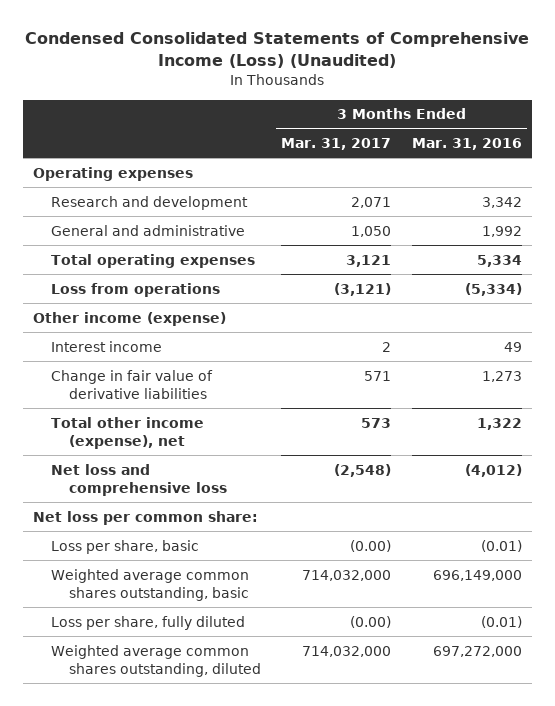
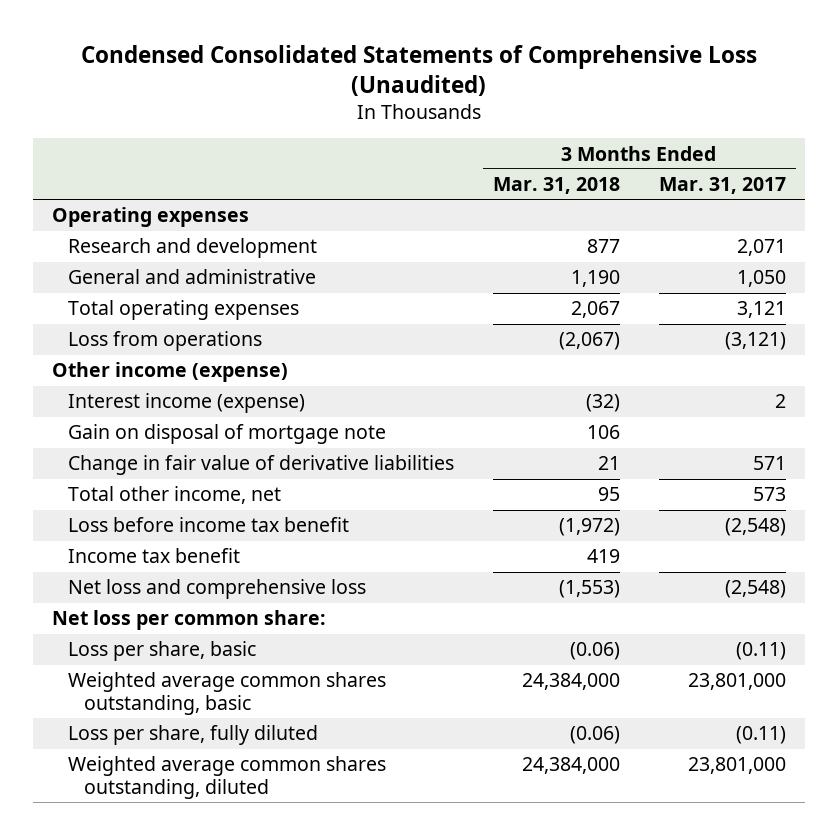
- Condensed Consolidated Statements of Comprehensive Income (Loss) (Unaudited)
+ Condensed Consolidated Statements of Comprehensive Loss (Unaudited)
- | 3 Months Ended Mar. 31, 2017 | 3 Months Ended Mar. 31, 2016
+ | 3 Months Ended Mar. 31, 2018 | 3 Months Ended Mar. 31, 2017
- Interest income | 2 | 49
+ Interest income (expense) | (32) | 2
+ Gain on disposal of mortgage note | 106 |
- Total other income (expense), net | 573 | 1,322
+ Total other income, net | 95 | 573
+ Loss before income tax benefit | (1,972) | (2,548)
+ Income tax benefit | 419 |
- Loss per share, basic | (0.00) | (0.01)
- Weighted average common shares outstanding, basic | 714,032,000 | 696,149,000
- Loss per share, fully diluted | (0.00) | (0.01)
- Weighted average common shares outstanding, diluted | 714,032,000 | 697,272,000
+ Loss per share, basic | (0.06) | (0.11)
+ Weighted average common shares outstanding, basic | 24,384,000 | 23,801,000
+ Loss per share, fully diluted | (0.06) | (0.11)
+ Weighted average common shares outstanding, diluted | 24,384,000 | 23,801,000

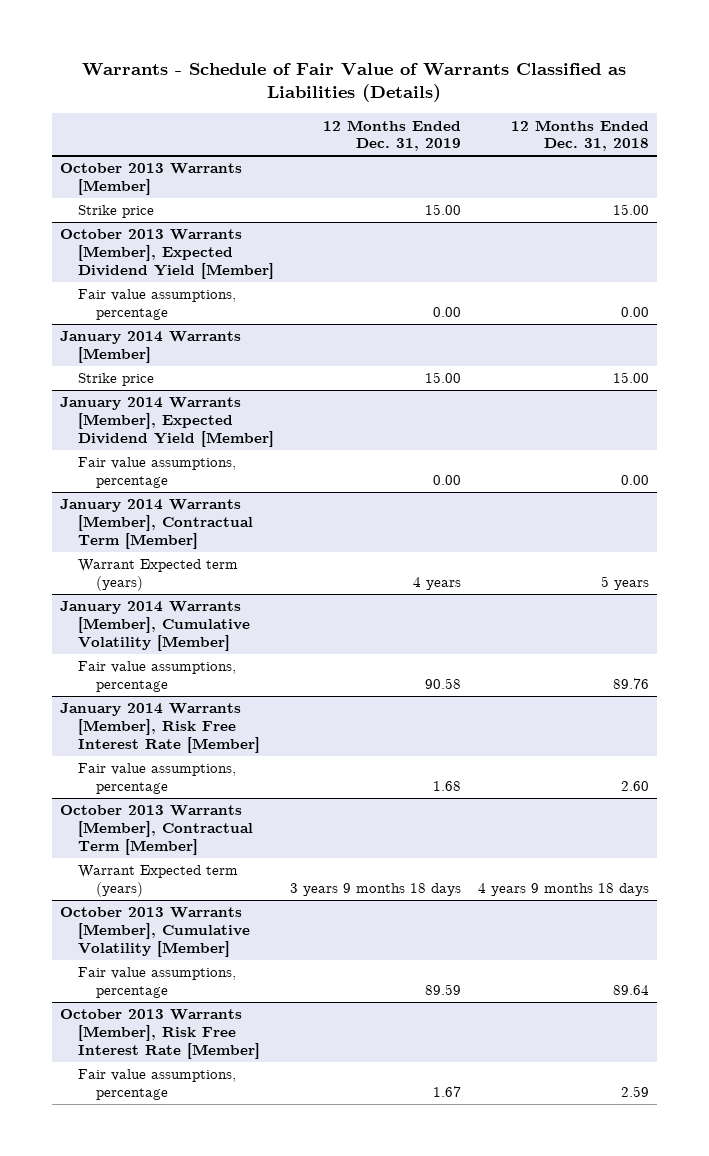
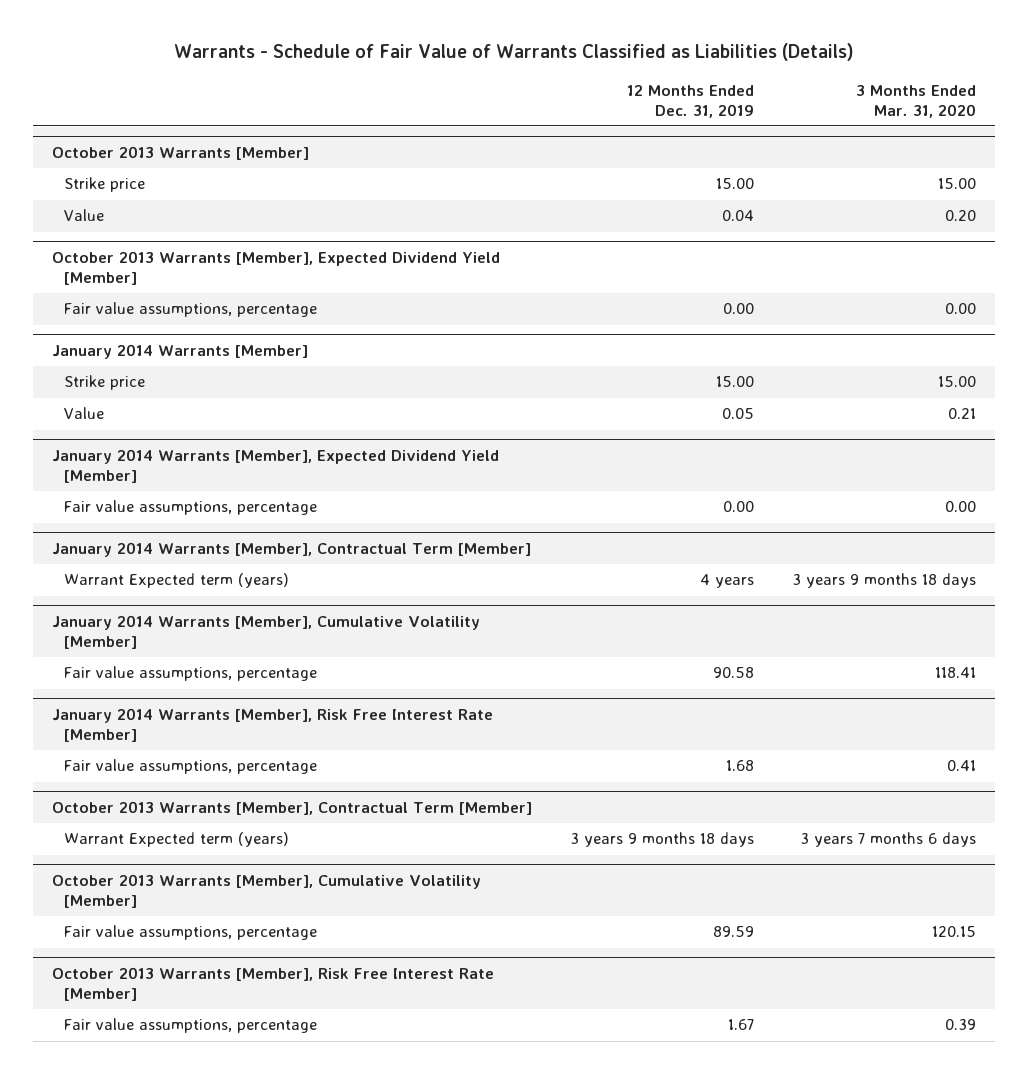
- | 12 Months Ended Dec. 31, 2019 | 12 Months Ended Dec. 31, 2018
+ | 12 Months Ended Dec. 31, 2019 | 3 Months Ended Mar. 31, 2020
@ October 2013 Warrants [Member]
+ Value | 0.04 | 0.20
@ January 2014 Warrants [Member]
+ Value | 0.05 | 0.21

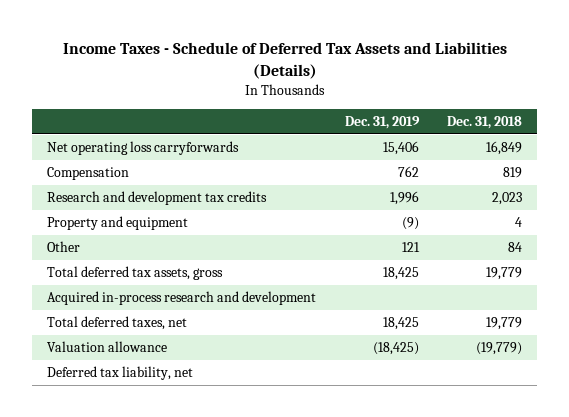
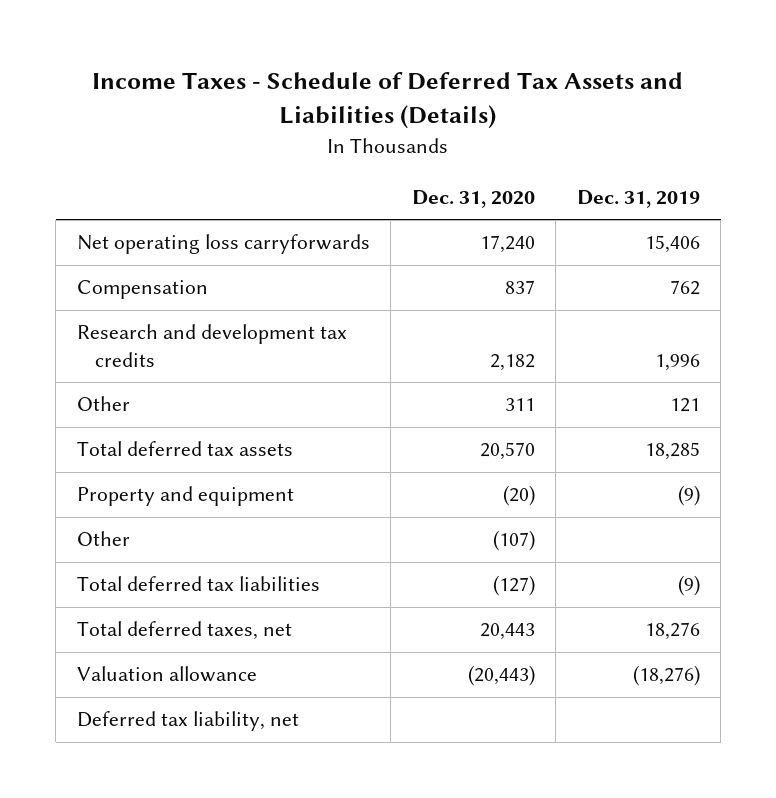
- | Dec. 31, 2019 | Dec. 31, 2018
+ | Dec. 31, 2020 | Dec. 31, 2019
- Total deferred tax assets, gross | 18,425 | 19,779
- Acquired in-process research and development
- Total deferred taxes, net | 18,425 | 19,779
- Valuation allowance | (18,425) | (19,779)
+ Total deferred tax assets | 20,570 | 18,285
moved down: Property and equipment | (20) | (9)
+ Other | (107) |
+ Total deferred tax liabilities | (127) | (9)
+ Total deferred taxes, net | 20,443 | 18,276
+ Valuation allowance | (20,443) | (18,276)

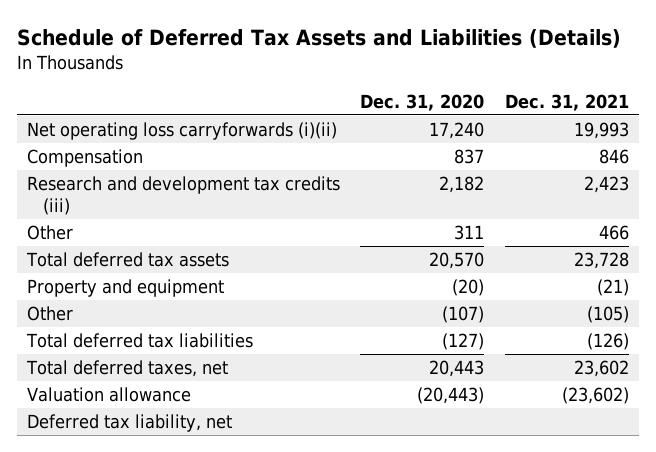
- Income Taxes - Schedule of Deferred Tax Assets and Liabilities (Details)
+ Schedule of Deferred Tax Assets and Liabilities (Details)
- | Dec. 31, 2020 | Dec. 31, 2019
+ | Dec. 31, 2020 | Dec. 31, 2021
- Net operating loss carryforwards | 17,240 | 15,406
+ Net operating loss carryforwards (i)(ii) | 17,240 | 19,993
- Research and development tax credits | 2,182 | 1,996
+ Research and development tax credits (iii) | 2,182 | 2,423

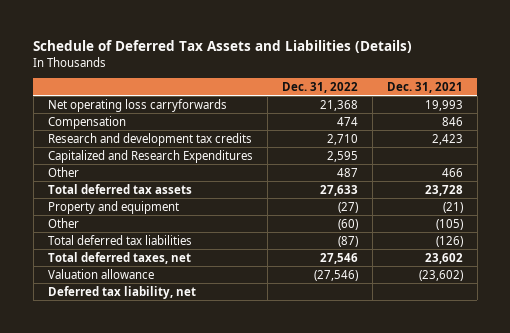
- | Dec. 31, 2020 | Dec. 31, 2021
+ | Dec. 31, 2022 | Dec. 31, 2021
- Net operating loss carryforwards (i)(ii) | 17,240 | 19,993
+ Net operating loss carryforwards | 21,368 | 19,993
- Research and development tax credits (iii) | 2,182 | 2,423
+ Research and development tax credits | 2,710 | 2,423
+ Capitalized and Research Expenditures | 2,595 |

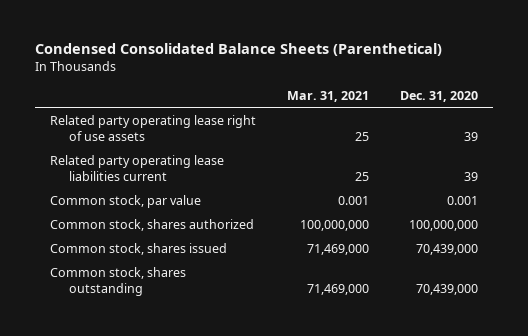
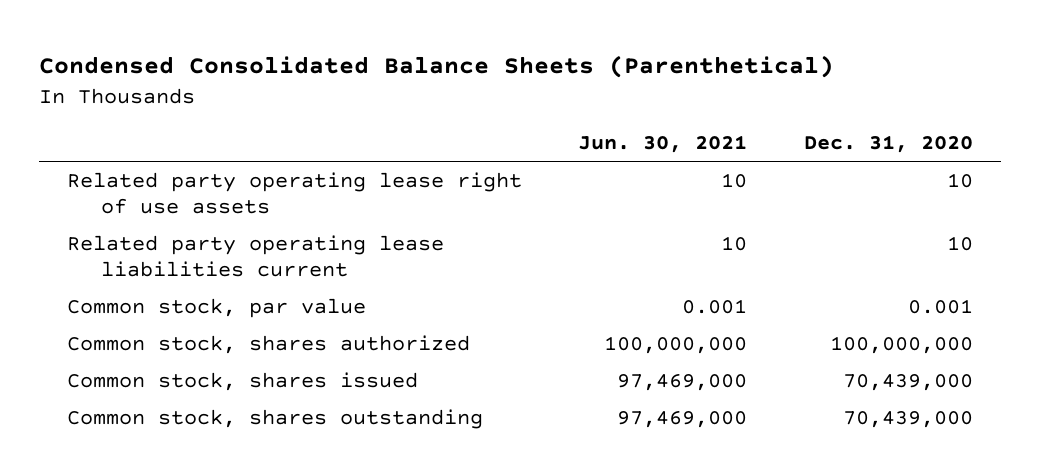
- | Mar. 31, 2021 | Dec. 31, 2020
+ | Jun. 30, 2021 | Dec. 31, 2020
- Related party operating lease right of use assets | 25 | 39
- Related party operating lease liabilities current | 25 | 39
+ Related party operating lease right of use assets | 10 | 10
+ Related party operating lease liabilities current | 10 | 10

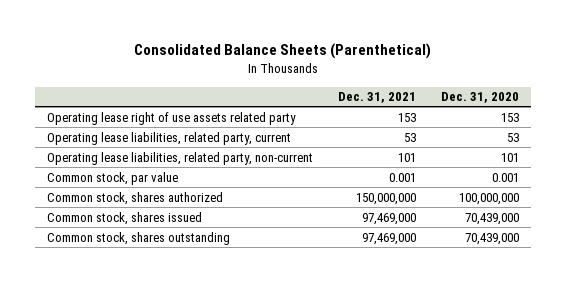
- Condensed Consolidated Balance Sheets (Parenthetical)
+ Consolidated Balance Sheets (Parenthetical)
- | Jun. 30, 2021 | Dec. 31, 2020
+ | Dec. 31, 2021 | Dec. 31, 2020
- Related party operating lease right of use assets | 10 | 10
- Related party operating lease liabilities current | 10 | 10
+ Operating lease right of use assets related party | 153 | 153
+ Operating lease liabilities, related party, current | 53 | 53
+ Operating lease liabilities, related party, non-current | 101 | 101

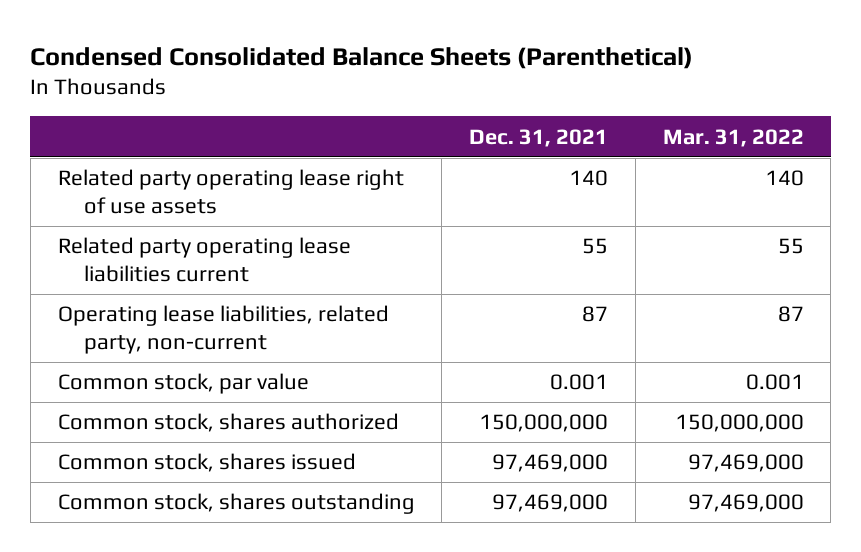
- Consolidated Balance Sheets (Parenthetical)
+ Condensed Consolidated Balance Sheets (Parenthetical)
- | Dec. 31, 2021 | Dec. 31, 2020
+ | Dec. 31, 2021 | Mar. 31, 2022
- Operating lease right of use assets related party | 153 | 153
- Operating lease liabilities, related party, current | 53 | 53
- Operating lease liabilities, related party, non-current | 101 | 101
+ Related party operating lease right of use assets | 140 | 140
+ Related party operating lease liabilities current | 55 | 55
+ Operating lease liabilities, related party, non-current | 87 | 87

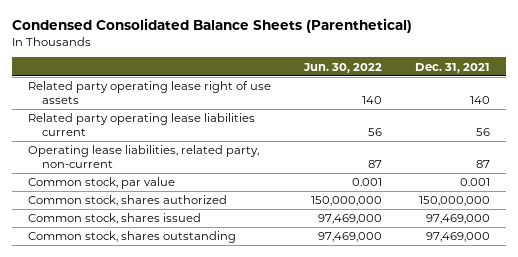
- | Dec. 31, 2021 | Mar. 31, 2022
+ | Jun. 30, 2022 | Dec. 31, 2021
- Related party operating lease liabilities current | 55 | 55
+ Related party operating lease liabilities current | 56 | 56

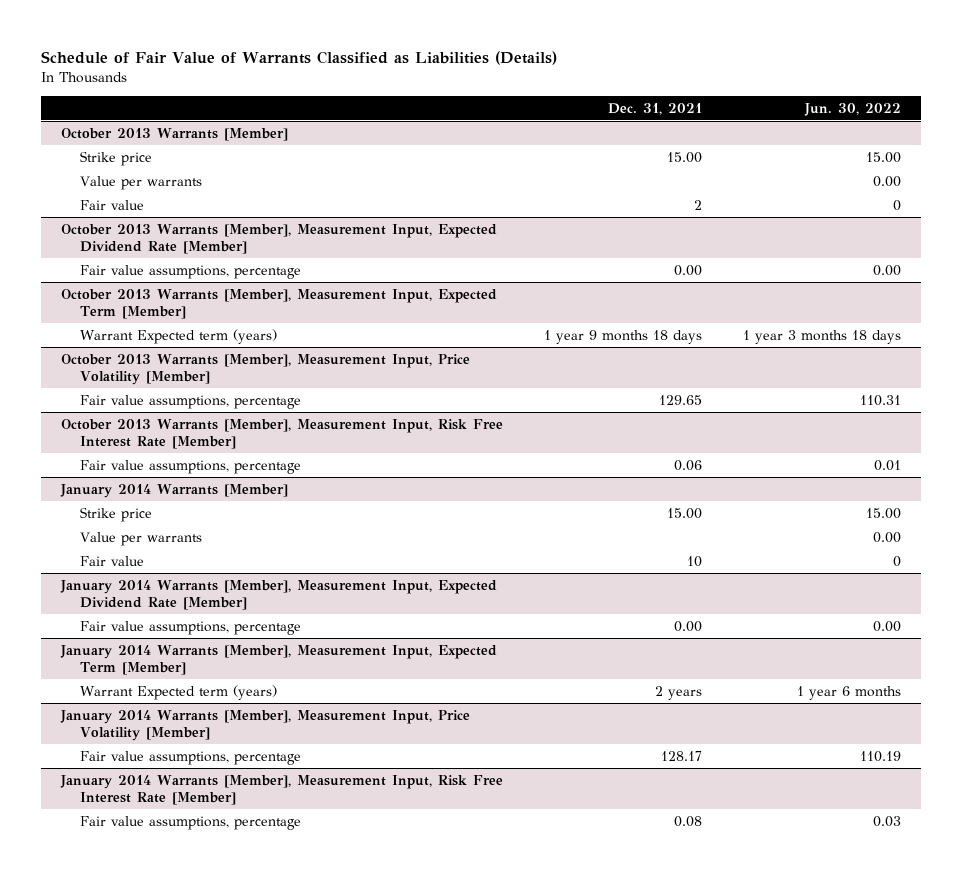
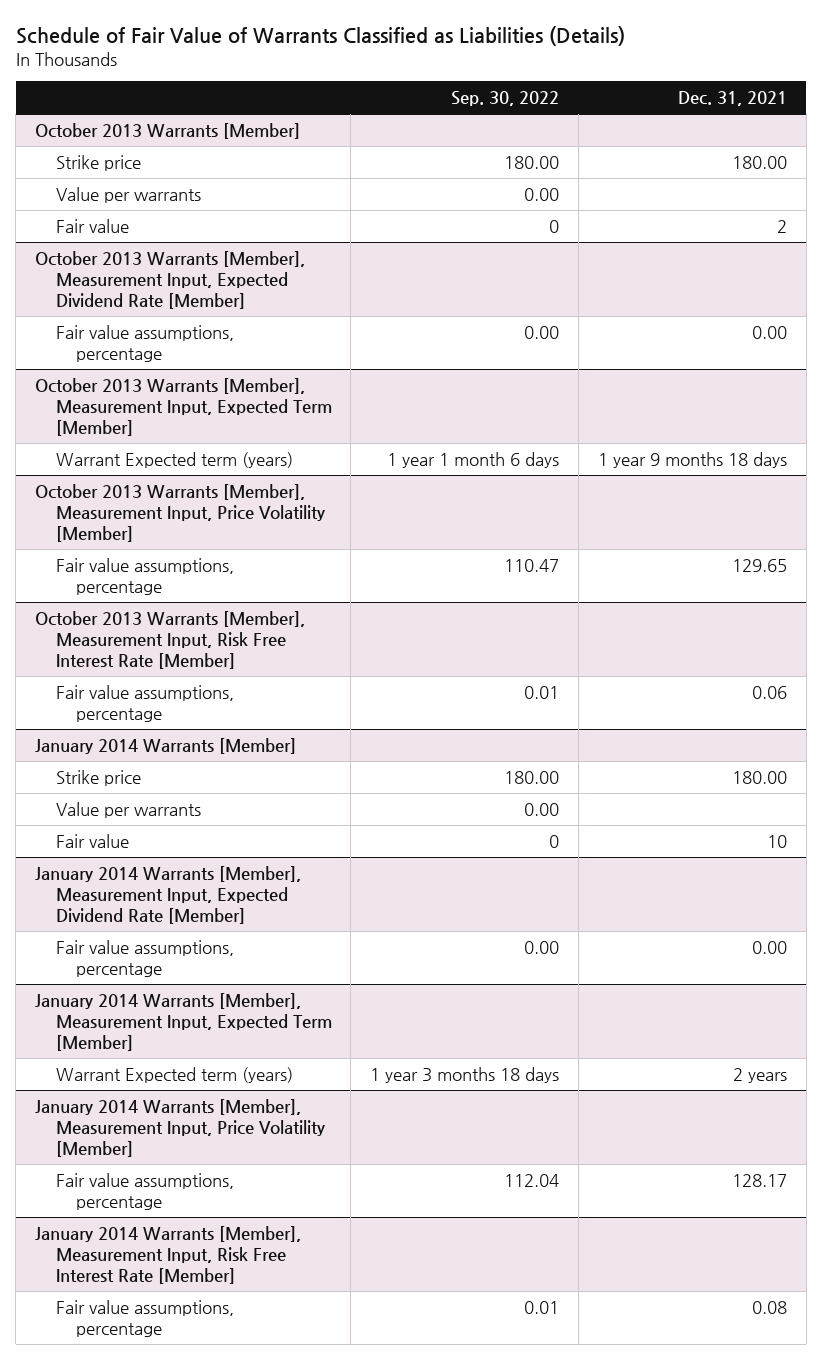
- | Dec. 31, 2021 | Jun. 30, 2022
+ | Sep. 30, 2022 | Dec. 31, 2021
@ October 2013 Warrants [Member]
- Strike price | 15.00 | 15.00
+ Strike price | 180.00 | 180.00
@ January 2014 Warrants [Member]
- Strike price | 15.00 | 15.00
+ Strike price | 180.00 | 180.00

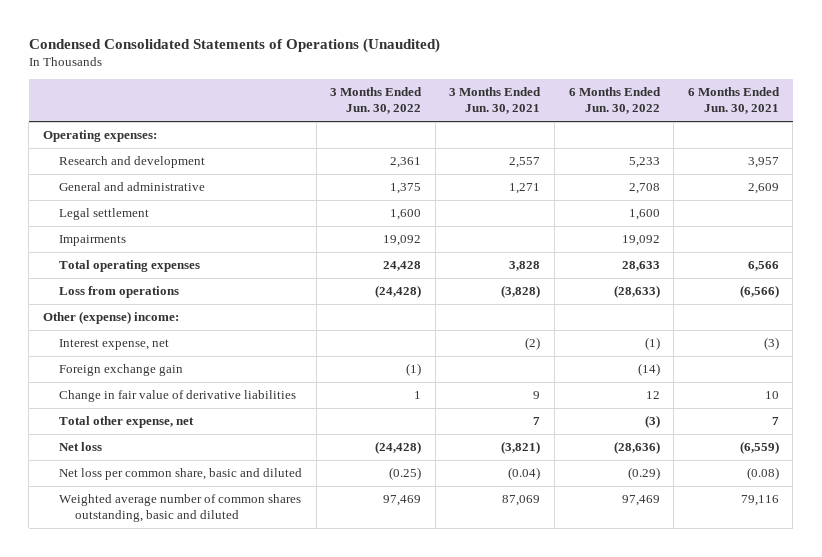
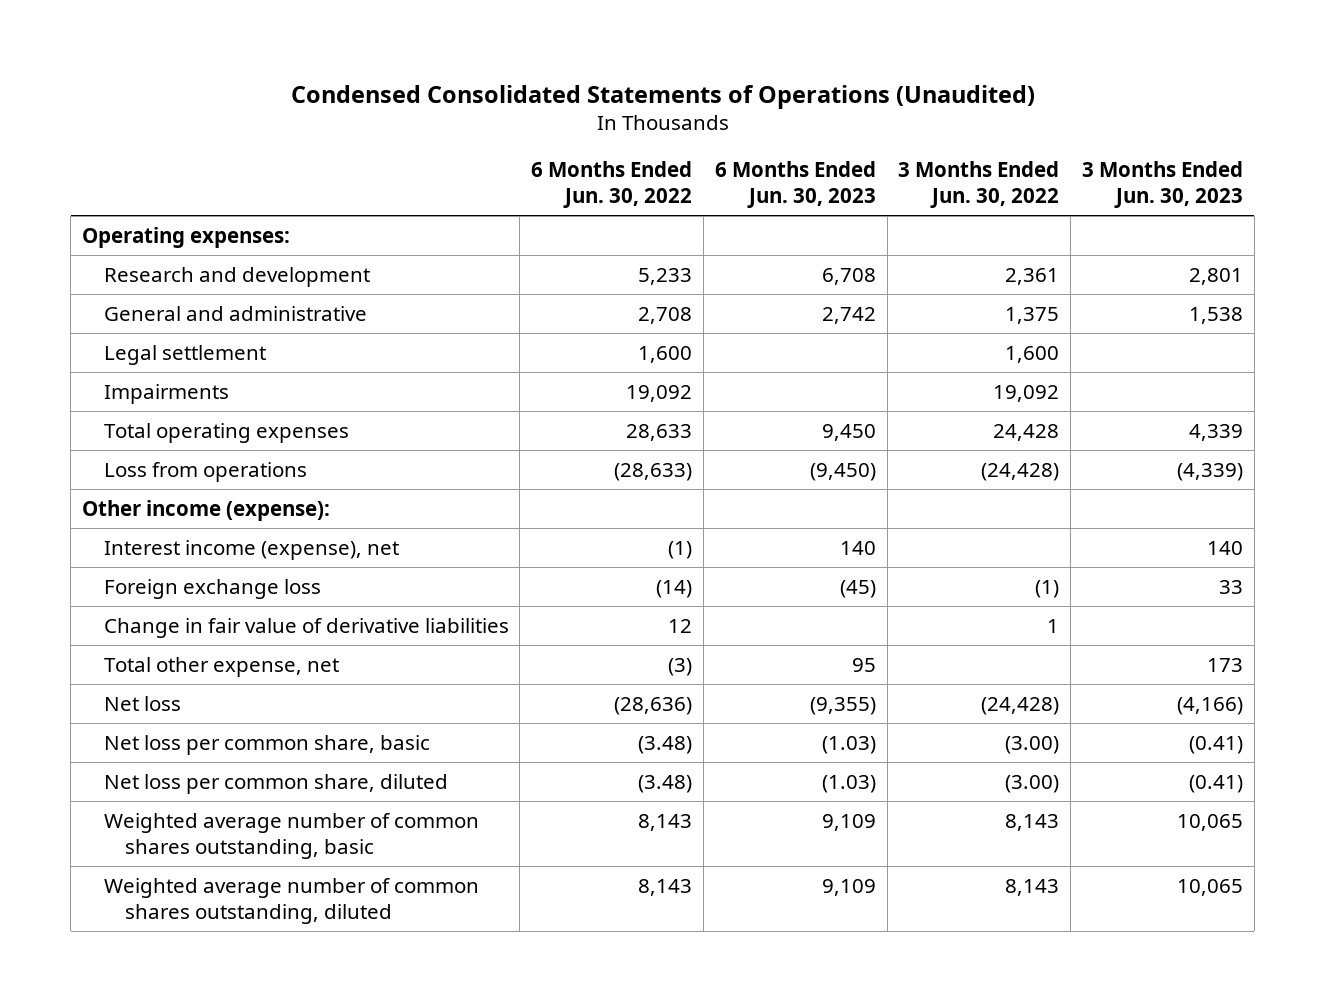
- | 3 Months Ended Jun. 30, 2022 | 3 Months Ended Jun. 30, 2021 | 6 Months Ended Jun. 30, 2022 | 6 Months Ended Jun. 30, 2021
+ | 6 Months Ended Jun. 30, 2022 | 6 Months Ended Jun. 30, 2023 | 3 Months Ended Jun. 30, 2022 | 3 Months Ended Jun. 30, 2023
- Other (expense) income:
- Interest expense, net | | (2) | (1) | (3)
- Foreign exchange gain | (1) | | (14) |
+ Other income (expense):
+ Interest income (expense), net | (1) | 140 | | 140
+ Foreign exchange loss | (14) | (45) | (1) | 33
- Net loss per common share, basic and diluted | (0.25) | (0.04) | (0.29) | (0.08)
- Weighted average number of common shares outstanding, basic and diluted | 97,469 | 87,069 | 97,469 | 79,116
+ Net loss per common share, basic | (3.48) | (1.03) | (3.00) | (0.41)
+ Net loss per common share, diluted | (3.48) | (1.03) | (3.00) | (0.41)
+ Weighted average number of common shares outstanding, basic | 8,143 | 9,109 | 8,143 | 10,065
+ Weighted average number of common shares outstanding, diluted | 8,143 | 9,109 | 8,143 | 10,065

